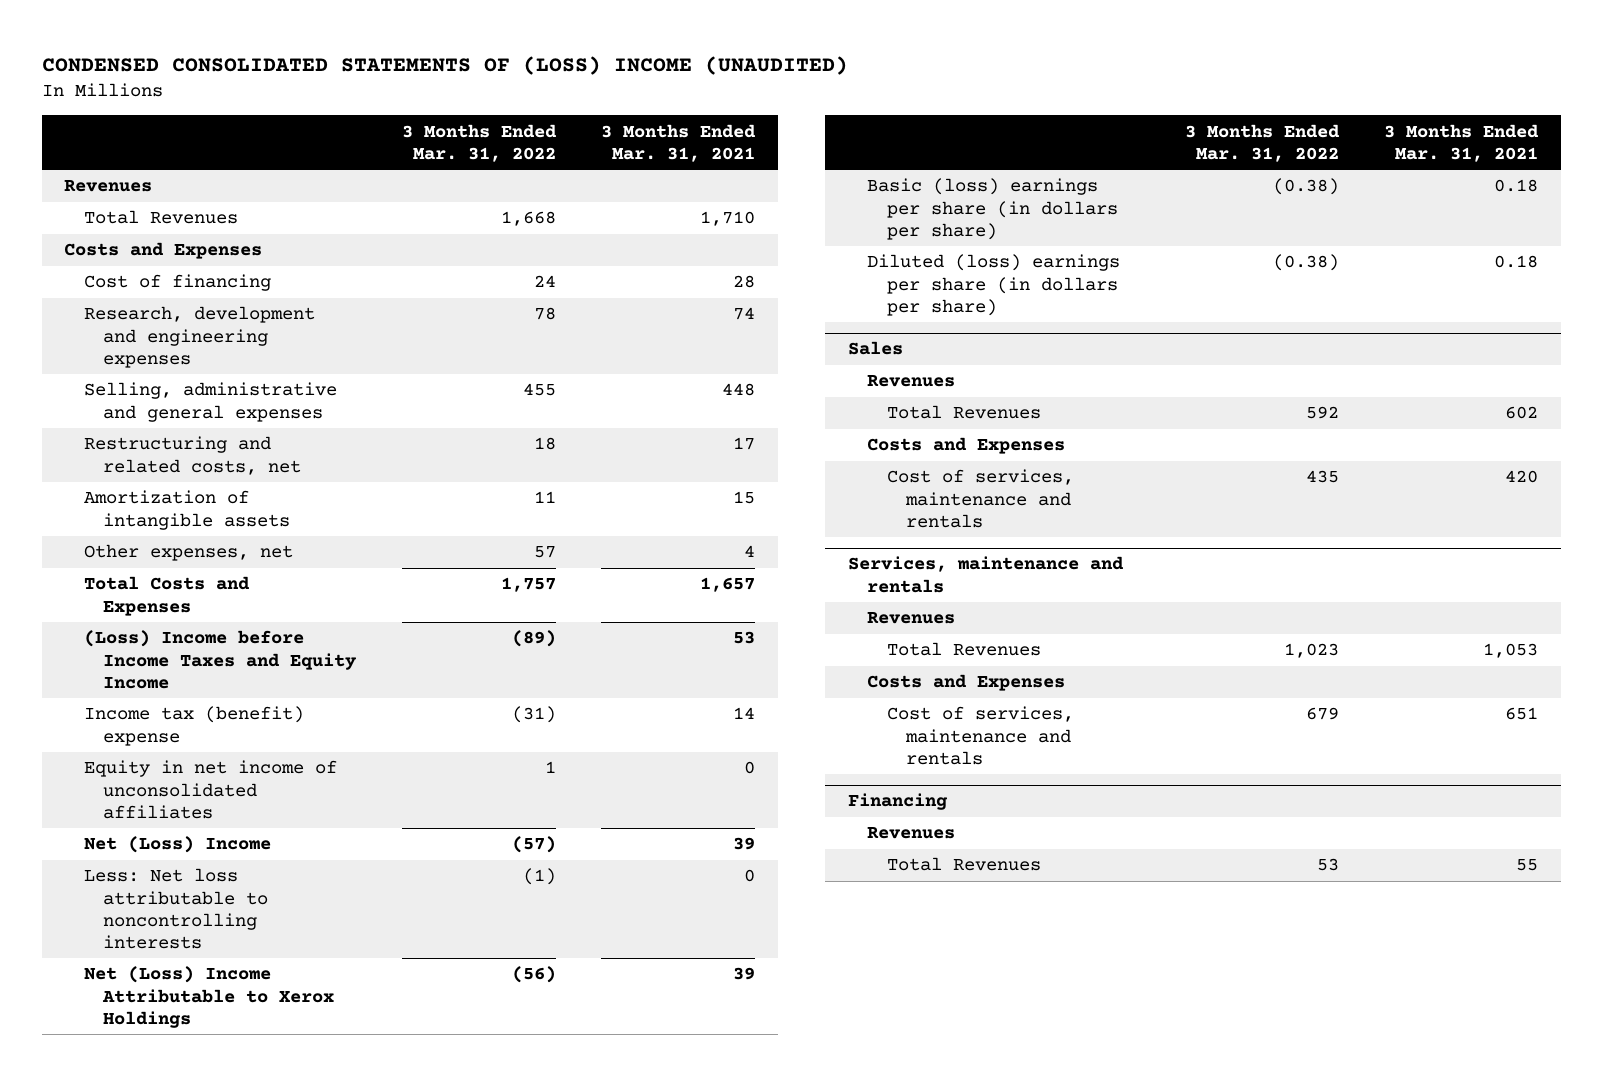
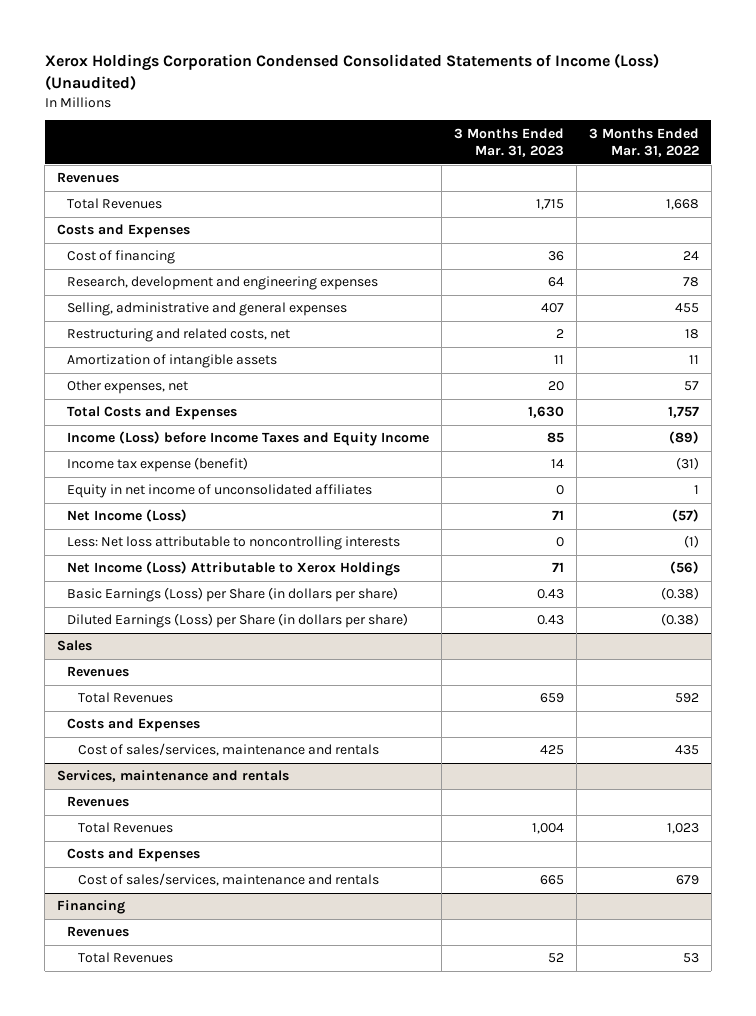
- CONDENSED CONSOLIDATED STATEMENTS OF (LOSS) INCOME (UNAUDITED)
+ Xerox Holdings Corporation Condensed Consolidated Statements of Income (Loss) (Unaudited)
- | 3 Months Ended Mar. 31, 2022 | 3 Months Ended Mar. 31, 2021
+ | 3 Months Ended Mar. 31, 2023 | 3 Months Ended Mar. 31, 2022
- (Loss) Income before Income Taxes and Equity Income | (89) | 53
- Income tax (benefit) expense | (31) | 14
+ Income (Loss) before Income Taxes and Equity Income | 85 | (89)
+ Income tax expense (benefit) | 14 | (31)
- Net (Loss) Income | (57) | 39
+ Net Income (Loss) | 71 | (57)
- Net (Loss) Income Attributable to Xerox Holdings | (56) | 39
- Basic (loss) earnings per share (in dollars per share) | (0.38) | 0.18
- Diluted (loss) earnings per share (in dollars per share) | (0.38) | 0.18
+ Net Income (Loss) Attributable to Xerox Holdings | 71 | (56)
+ Basic Earnings (Loss) per Share (in dollars per share) | 0.43 | (0.38)
+ Diluted Earnings (Loss) per Share (in dollars per share) | 0.43 | (0.38)
@ Sales
- Cost of services, maintenance and rentals | 435 | 420
+ Cost of sales/services, maintenance and rentals | 425 | 435
@ Services, maintenance and rentals
- Cost of services, maintenance and rentals | 679 | 651
+ Cost of sales/services, maintenance and rentals | 665 | 679

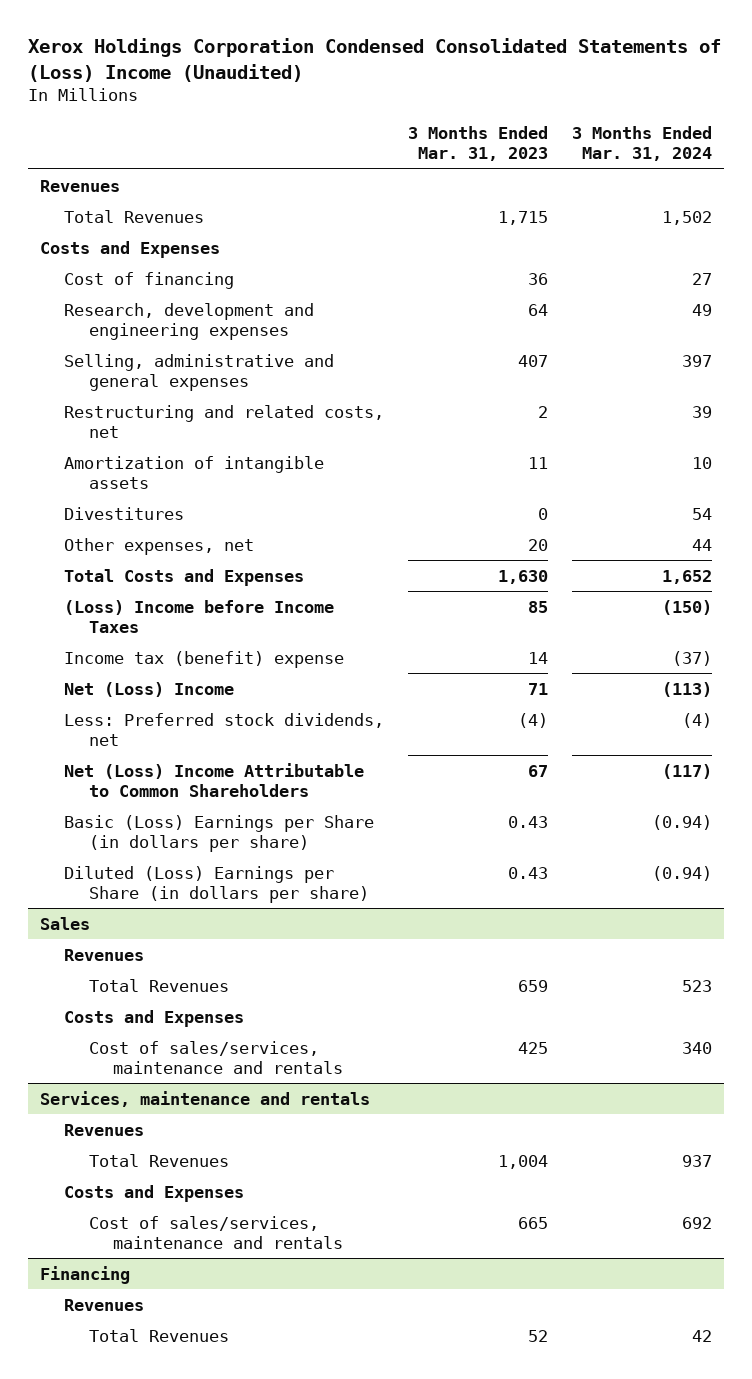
- Xerox Holdings Corporation Condensed Consolidated Statements of Income (Loss) (Unaudited)
+ Xerox Holdings Corporation Condensed Consolidated Statements of (Loss) Income (Unaudited)
- | 3 Months Ended Mar. 31, 2023 | 3 Months Ended Mar. 31, 2022
+ | 3 Months Ended Mar. 31, 2023 | 3 Months Ended Mar. 31, 2024
+ Divestitures | 0 | 54
- Income (Loss) before Income Taxes and Equity Income | 85 | (89)
- Income tax expense (benefit) | 14 | (31)
- Equity in net income of unconsolidated affiliates | 0 | 1
- Net Income (Loss) | 71 | (57)
- Less: Net loss attributable to noncontrolling interests | 0 | (1)
- Net Income (Loss) Attributable to Xerox Holdings | 71 | (56)
- Basic Earnings (Loss) per Share (in dollars per share) | 0.43 | (0.38)
- Diluted Earnings (Loss) per Share (in dollars per share) | 0.43 | (0.38)
+ (Loss) Income before Income Taxes | 85 | (150)
+ Income tax (benefit) expense | 14 | (37)
+ Net (Loss) Income | 71 | (113)
+ Less: Preferred stock dividends, net | (4) | (4)
+ Net (Loss) Income Attributable to Common Shareholders | 67 | (117)
+ Basic (Loss) Earnings per Share (in dollars per share) | 0.43 | (0.94)
+ Diluted (Loss) Earnings per Share (in dollars per share) | 0.43 | (0.94)

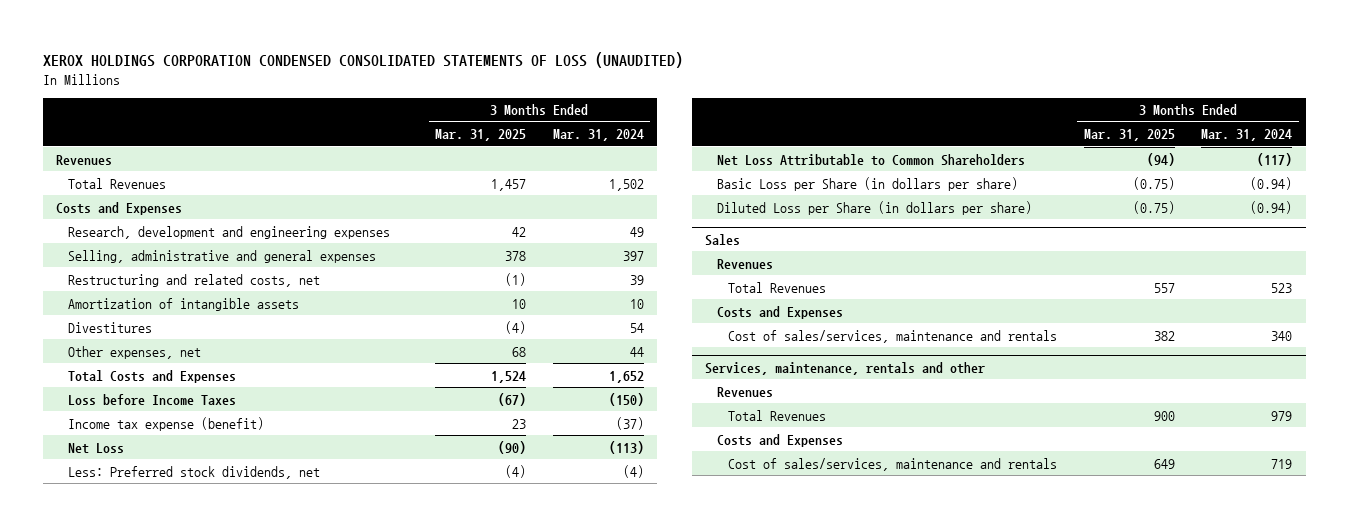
- Xerox Holdings Corporation Condensed Consolidated Statements of (Loss) Income (Unaudited)
+ XEROX HOLDINGS CORPORATION CONDENSED CONSOLIDATED STATEMENTS OF LOSS (UNAUDITED)
- | 3 Months Ended Mar. 31, 2023 | 3 Months Ended Mar. 31, 2024
+ | 3 Months Ended Mar. 31, 2025 | 3 Months Ended Mar. 31, 2024
- Cost of financing | 36 | 27
- (Loss) Income before Income Taxes | 85 | (150)
- Income tax (benefit) expense | 14 | (37)
- Net (Loss) Income | 71 | (113)
+ Loss before Income Taxes | (67) | (150)
+ Income tax expense (benefit) | 23 | (37)
+ Net Loss | (90) | (113)
- Net (Loss) Income Attributable to Common Shareholders | 67 | (117)
- Basic (Loss) Earnings per Share (in dollars per share) | 0.43 | (0.94)
- Diluted (Loss) Earnings per Share (in dollars per share) | 0.43 | (0.94)
+ Net Loss Attributable to Common Shareholders | (94) | (117)
+ Basic Loss per Share (in dollars per share) | (0.75) | (0.94)
+ Diluted Loss per Share (in dollars per share) | (0.75) | (0.94)
- Services, maintenance and rentals
+ Services, maintenance, rentals and other
- Total Revenues | 1,004 | 937
+ Total Revenues | 900 | 979
- Cost of sales/services, maintenance and rentals | 665 | 692
- Financing
- Revenues
- Total Revenues | 52 | 42
+ Cost of sales/services, maintenance and rentals | 649 | 719

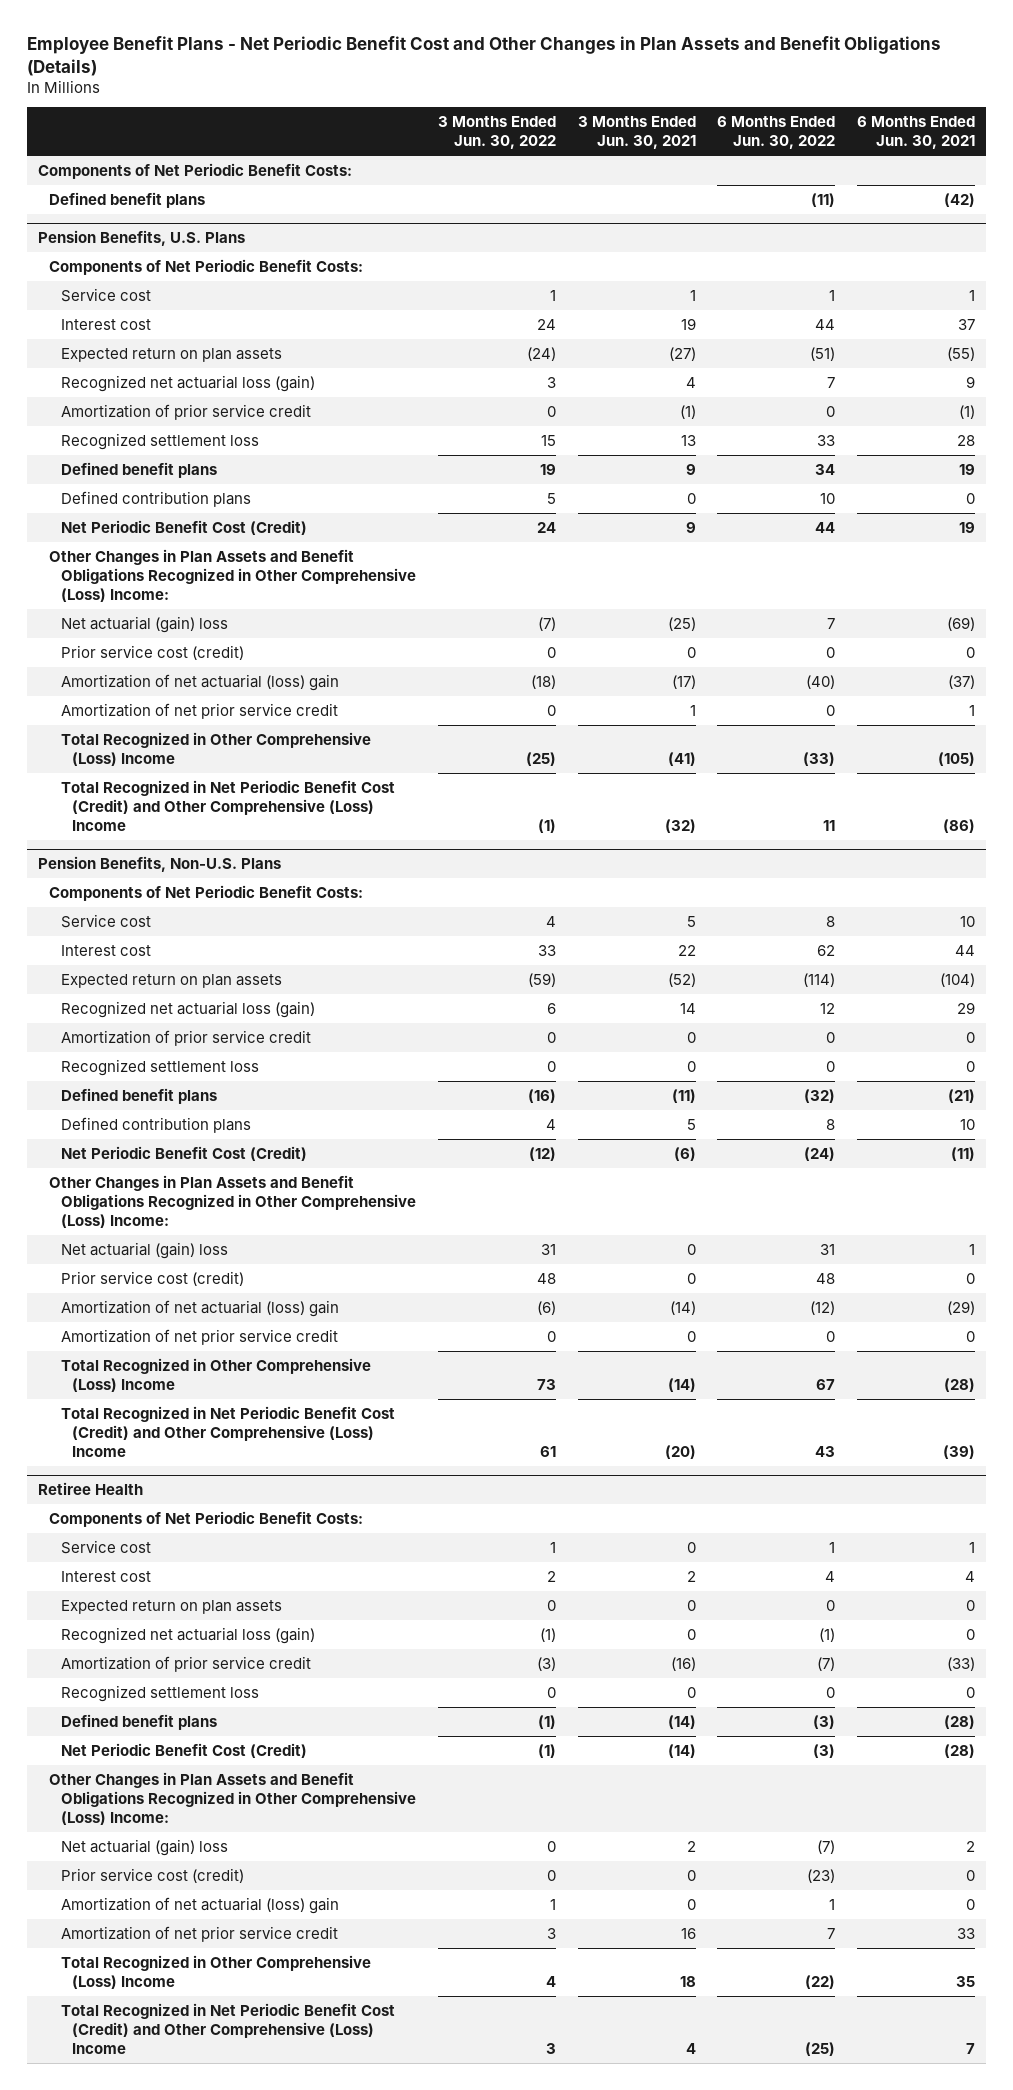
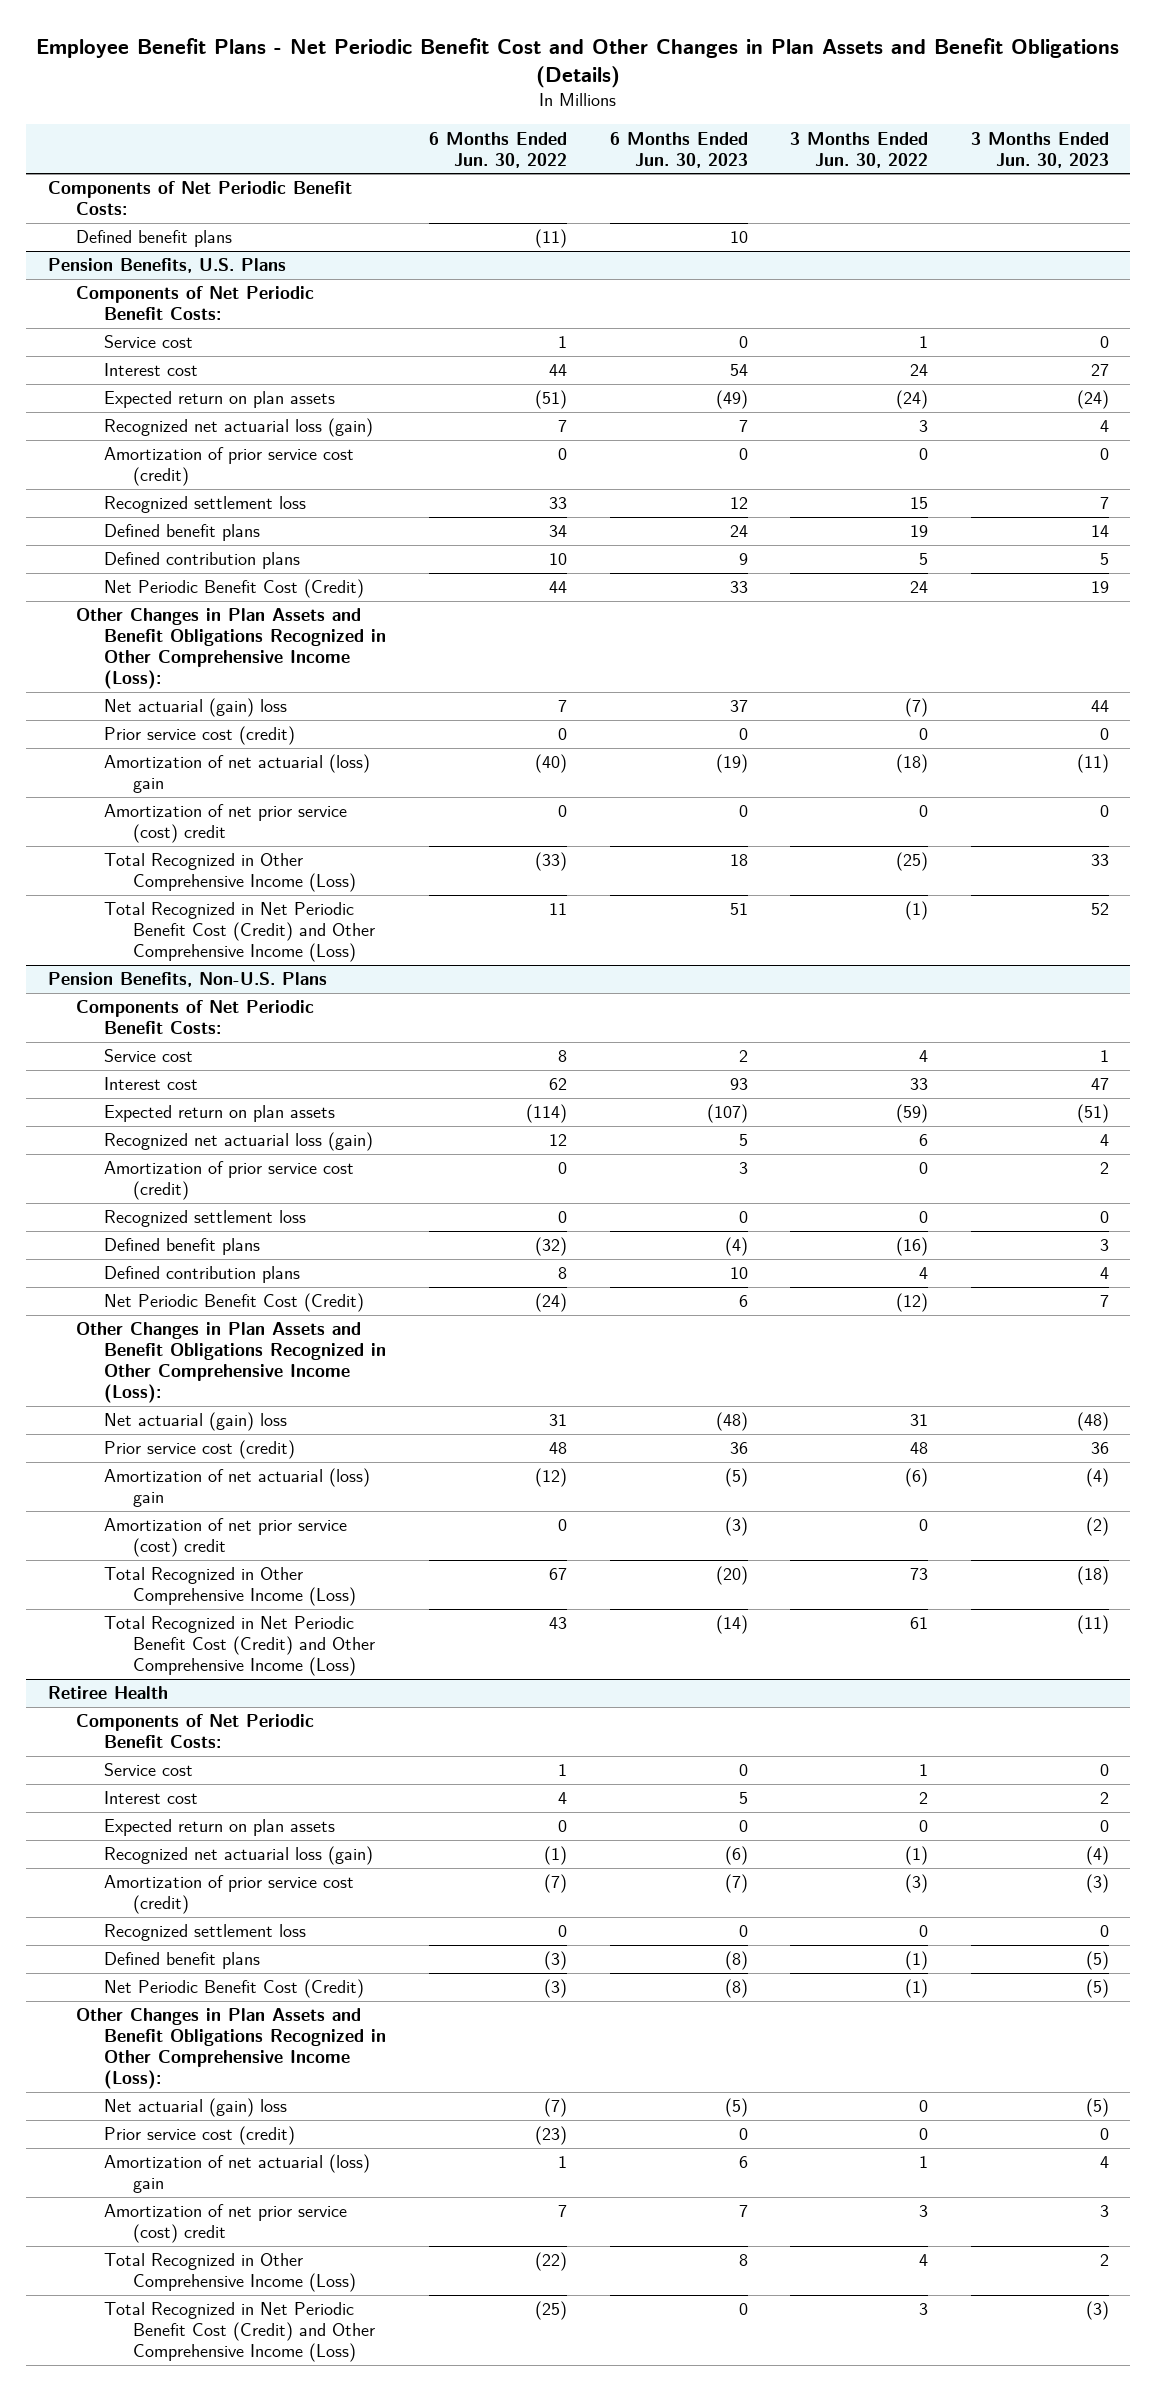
- | 3 Months Ended Jun. 30, 2022 | 3 Months Ended Jun. 30, 2021 | 6 Months Ended Jun. 30, 2022 | 6 Months Ended Jun. 30, 2021
+ | 6 Months Ended Jun. 30, 2022 | 6 Months Ended Jun. 30, 2023 | 3 Months Ended Jun. 30, 2022 | 3 Months Ended Jun. 30, 2023
@ Pension Benefits, U.S. Plans
- Amortization of prior service credit | 0 | (1) | 0 | (1)
+ Amortization of prior service cost (credit) | 0 | 0 | 0 | 0
- Other Changes in Plan Assets and Benefit Obligations Recognized in Other Comprehensive (Loss) Income:
+ Other Changes in Plan Assets and Benefit Obligations Recognized in Other Comprehensive Income (Loss):
- Amortization of net prior service credit | 0 | 1 | 0 | 1
- Total Recognized in Other Comprehensive (Loss) Income | (25) | (41) | (33) | (105)
- Total Recognized in Net Periodic Benefit Cost (Credit) and Other Comprehensive (Loss) Income | (1) | (32) | 11 | (86)
+ Amortization of net prior service (cost) credit | 0 | 0 | 0 | 0
+ Total Recognized in Other Comprehensive Income (Loss) | (33) | 18 | (25) | 33
+ Total Recognized in Net Periodic Benefit Cost (Credit) and Other Comprehensive Income (Loss) | 11 | 51 | (1) | 52
@ Pension Benefits, Non-U.S. Plans
- Amortization of prior service credit | 0 | 0 | 0 | 0
+ Amortization of prior service cost (credit) | 0 | 3 | 0 | 2
- Other Changes in Plan Assets and Benefit Obligations Recognized in Other Comprehensive (Loss) Income:
+ Other Changes in Plan Assets and Benefit Obligations Recognized in Other Comprehensive Income (Loss):
- Amortization of net prior service credit | 0 | 0 | 0 | 0
- Total Recognized in Other Comprehensive (Loss) Income | 73 | (14) | 67 | (28)
- Total Recognized in Net Periodic Benefit Cost (Credit) and Other Comprehensive (Loss) Income | 61 | (20) | 43 | (39)
+ Amortization of net prior service (cost) credit | 0 | (3) | 0 | (2)
+ Total Recognized in Other Comprehensive Income (Loss) | 67 | (20) | 73 | (18)
+ Total Recognized in Net Periodic Benefit Cost (Credit) and Other Comprehensive Income (Loss) | 43 | (14) | 61 | (11)
@ Retiree Health
- Amortization of prior service credit | (3) | (16) | (7) | (33)
+ Amortization of prior service cost (credit) | (7) | (7) | (3) | (3)
- Other Changes in Plan Assets and Benefit Obligations Recognized in Other Comprehensive (Loss) Income:
+ Other Changes in Plan Assets and Benefit Obligations Recognized in Other Comprehensive Income (Loss):
- Amortization of net prior service credit | 3 | 16 | 7 | 33
- Total Recognized in Other Comprehensive (Loss) Income | 4 | 18 | (22) | 35
- Total Recognized in Net Periodic Benefit Cost (Credit) and Other Comprehensive (Loss) Income | 3 | 4 | (25) | 7
+ Amortization of net prior service (cost) credit | 7 | 7 | 3 | 3
+ Total Recognized in Other Comprehensive Income (Loss) | (22) | 8 | 4 | 2
+ Total Recognized in Net Periodic Benefit Cost (Credit) and Other Comprehensive Income (Loss) | (25) | 0 | 3 | (3)

